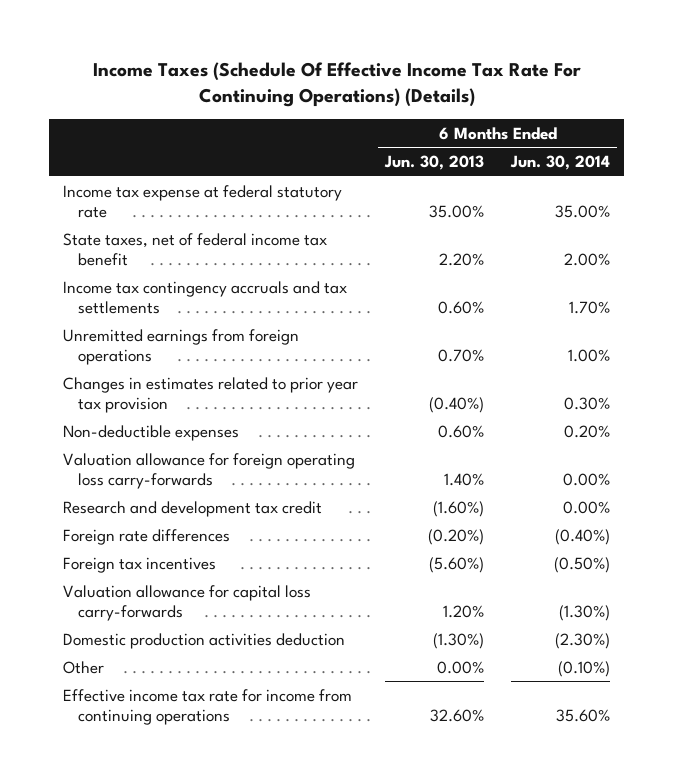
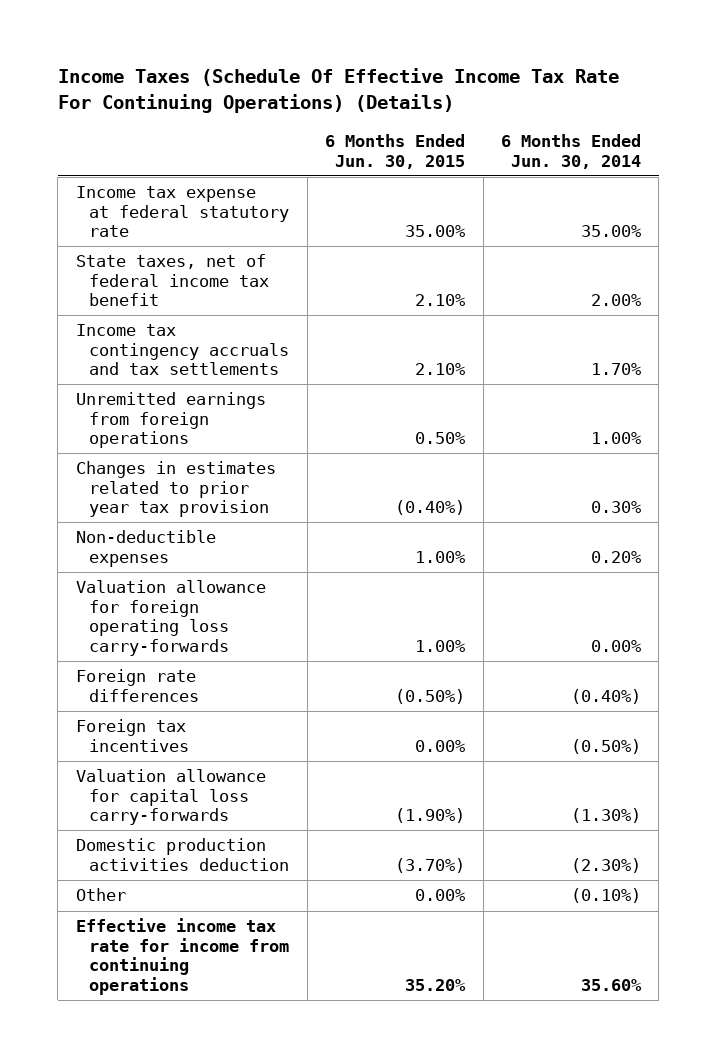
- | 6 Months Ended Jun. 30, 2013 | 6 Months Ended Jun. 30, 2014
+ | 6 Months Ended Jun. 30, 2015 | 6 Months Ended Jun. 30, 2014
- Research and development tax credit | (1.60%) | 0.00%

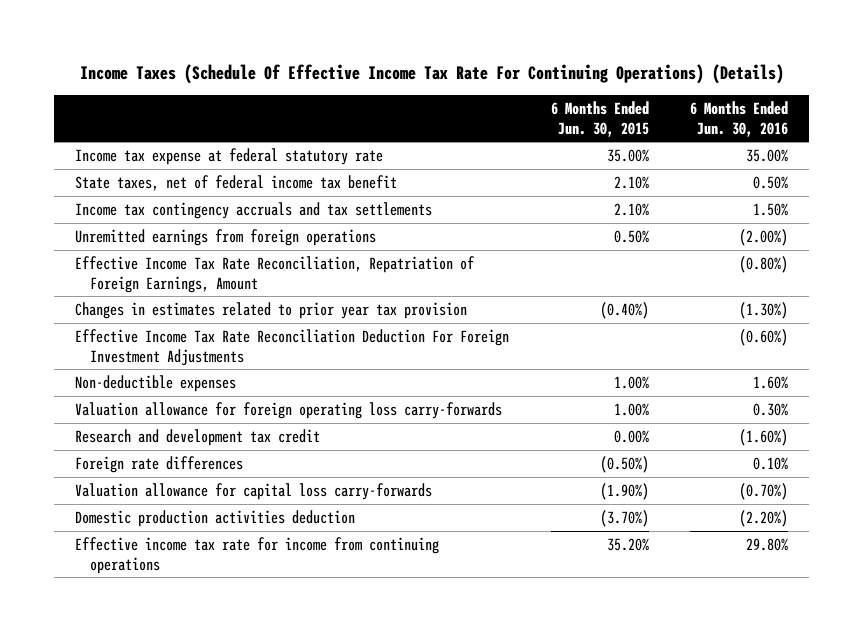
- | 6 Months Ended Jun. 30, 2015 | 6 Months Ended Jun. 30, 2014
+ | 6 Months Ended Jun. 30, 2015 | 6 Months Ended Jun. 30, 2016
+ Effective Income Tax Rate Reconciliation, Repatriation of Foreign Earnings, Amount | | (0.80%)
+ Effective Income Tax Rate Reconciliation Deduction For Foreign Investment Adjustments | | (0.60%)
+ Research and development tax credit | 0.00% | (1.60%)
- Foreign tax incentives | 0.00% | (0.50%)
- Other | 0.00% | (0.10%)

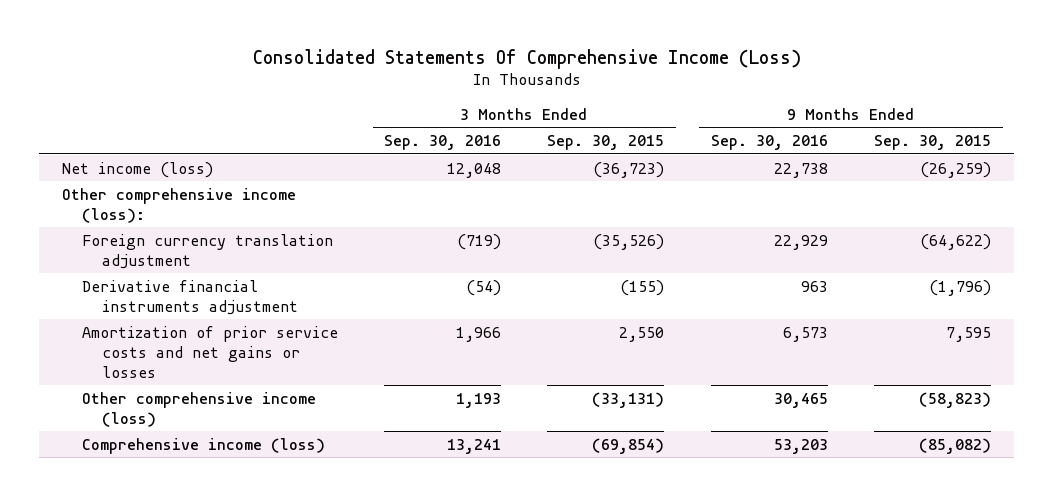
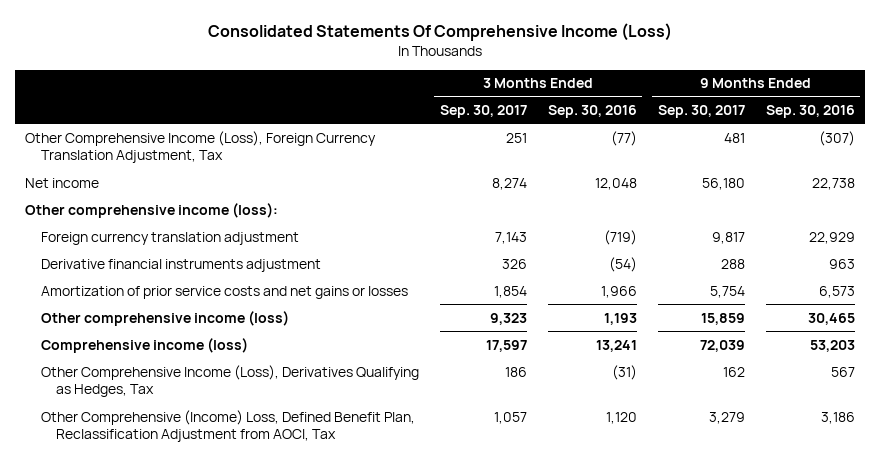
- | 3 Months Ended Sep. 30, 2016 | 3 Months Ended Sep. 30, 2015 | 9 Months Ended Sep. 30, 2016 | 9 Months Ended Sep. 30, 2015
+ | 3 Months Ended Sep. 30, 2017 | 3 Months Ended Sep. 30, 2016 | 9 Months Ended Sep. 30, 2017 | 9 Months Ended Sep. 30, 2016
- Net income (loss) | 12,048 | (36,723) | 22,738 | (26,259)
+ Other Comprehensive Income (Loss), Foreign Currency Translation Adjustment, Tax | 251 | (77) | 481 | (307)
+ Net income | 8,274 | 12,048 | 56,180 | 22,738
+ Other Comprehensive Income (Loss), Derivatives Qualifying as Hedges, Tax | 186 | (31) | 162 | 567
+ Other Comprehensive (Income) Loss, Defined Benefit Plan, Reclassification Adjustment from AOCI, Tax | 1,057 | 1,120 | 3,279 | 3,186

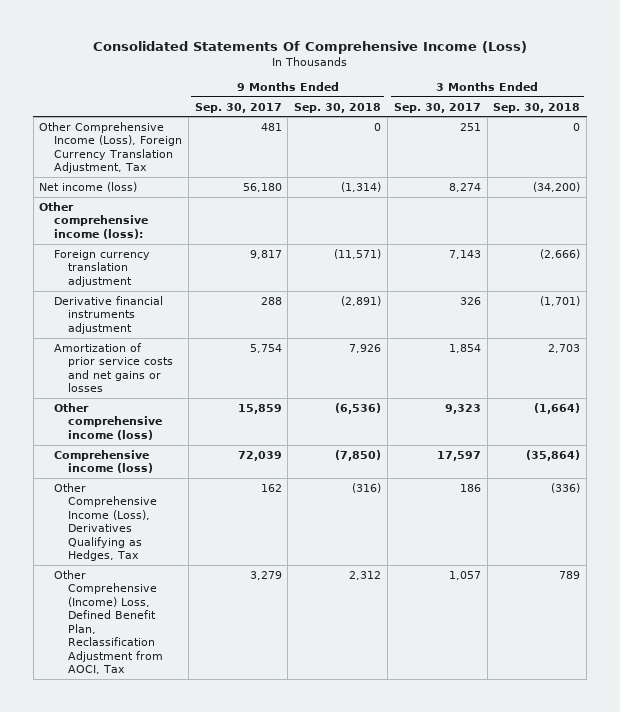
- | 3 Months Ended Sep. 30, 2017 | 3 Months Ended Sep. 30, 2016 | 9 Months Ended Sep. 30, 2017 | 9 Months Ended Sep. 30, 2016
+ | 9 Months Ended Sep. 30, 2017 | 9 Months Ended Sep. 30, 2018 | 3 Months Ended Sep. 30, 2017 | 3 Months Ended Sep. 30, 2018
- Net income | 8,274 | 12,048 | 56,180 | 22,738
+ Net income (loss) | 56,180 | (1,314) | 8,274 | (34,200)

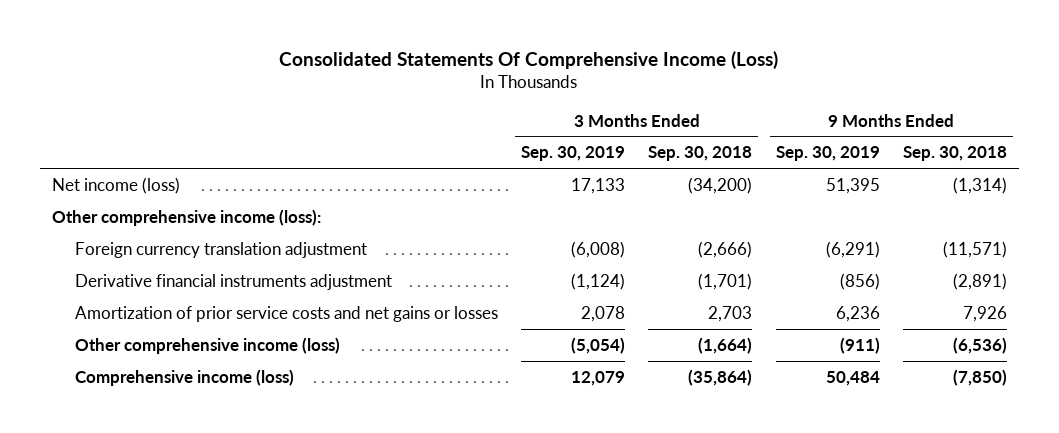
- | 9 Months Ended Sep. 30, 2017 | 9 Months Ended Sep. 30, 2018 | 3 Months Ended Sep. 30, 2017 | 3 Months Ended Sep. 30, 2018
+ | 3 Months Ended Sep. 30, 2019 | 3 Months Ended Sep. 30, 2018 | 9 Months Ended Sep. 30, 2019 | 9 Months Ended Sep. 30, 2018
- Other Comprehensive Income (Loss), Foreign Currency Translation Adjustment, Tax | 481 | 0 | 251 | 0
- Other Comprehensive Income (Loss), Derivatives Qualifying as Hedges, Tax | 162 | (316) | 186 | (336)
- Other Comprehensive (Income) Loss, Defined Benefit Plan, Reclassification Adjustment from AOCI, Tax | 3,279 | 2,312 | 1,057 | 789

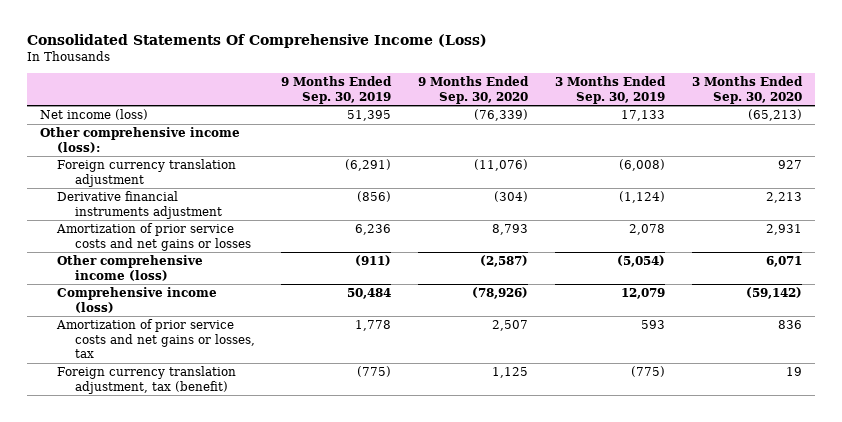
- | 3 Months Ended Sep. 30, 2019 | 3 Months Ended Sep. 30, 2018 | 9 Months Ended Sep. 30, 2019 | 9 Months Ended Sep. 30, 2018
+ | 9 Months Ended Sep. 30, 2019 | 9 Months Ended Sep. 30, 2020 | 3 Months Ended Sep. 30, 2019 | 3 Months Ended Sep. 30, 2020
+ Amortization of prior service costs and net gains or losses, tax | 1,778 | 2,507 | 593 | 836
+ Foreign currency translation adjustment, tax (benefit) | (775) | 1,125 | (775) | 19

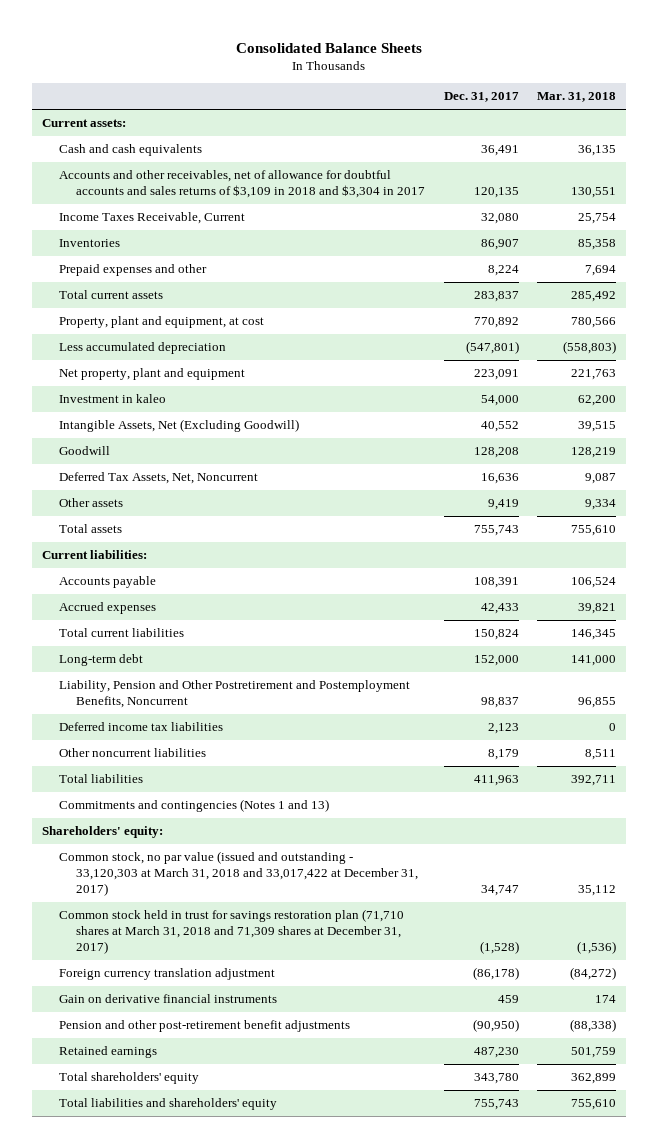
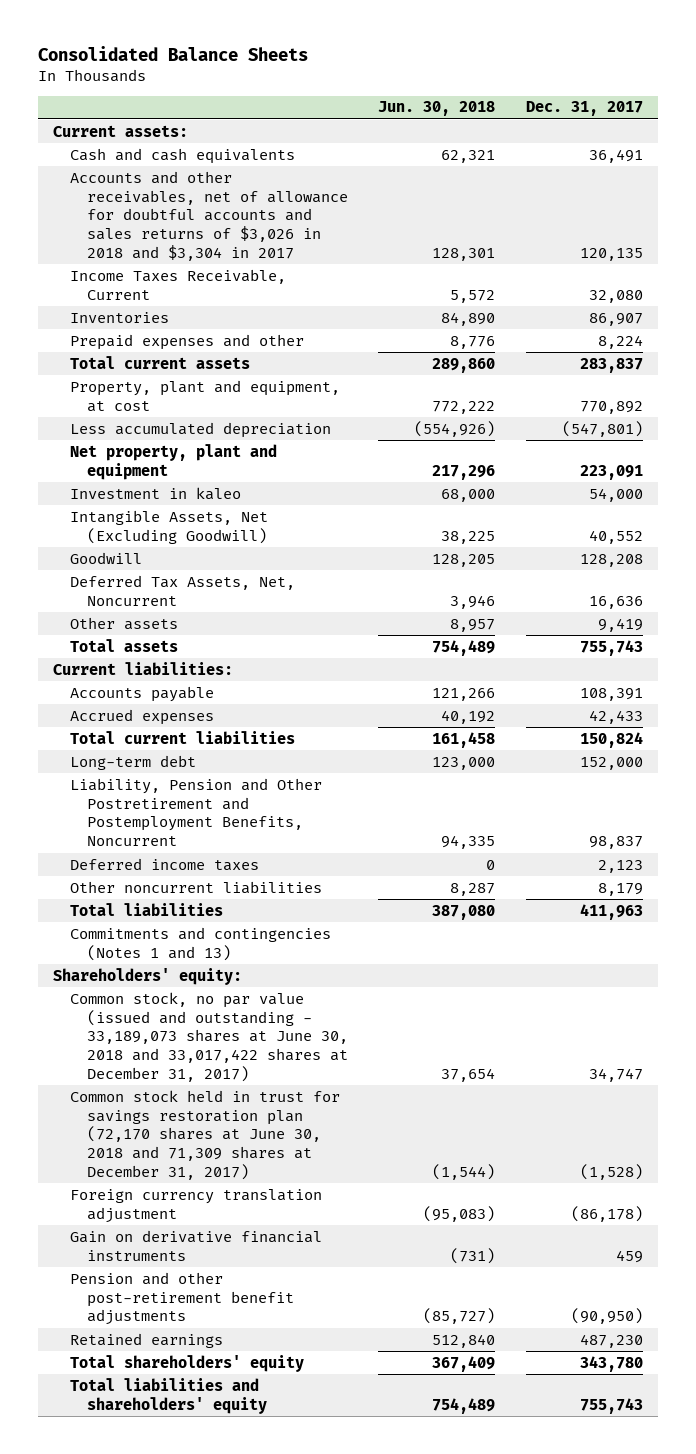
- | Dec. 31, 2017 | Mar. 31, 2018
+ | Jun. 30, 2018 | Dec. 31, 2017
- Accounts and other receivables, net of allowance for doubtful accounts and sales returns of $3,109 in 2018 and $3,304 in 2017 | 120,135 | 130,551
+ Accounts and other receivables, net of allowance for doubtful accounts and sales returns of $3,026 in 2018 and $3,304 in 2017 | 128,301 | 120,135
- Deferred income tax liabilities | 2,123 | 0
+ Deferred income taxes | 0 | 2,123
- Common stock, no par value (issued and outstanding - 33,120,303 at March 31, 2018 and 33,017,422 at December 31, 2017) | 34,747 | 35,112
- Common stock held in trust for savings restoration plan (71,710 shares at March 31, 2018 and 71,309 shares at December 31, 2017) | (1,528) | (1,536)
+ Common stock, no par value (issued and outstanding - 33,189,073 shares at June 30, 2018 and 33,017,422 shares at December 31, 2017) | 37,654 | 34,747
+ Common stock held in trust for savings restoration plan (72,170 shares at June 30, 2018 and 71,309 shares at December 31, 2017) | (1,544) | (1,528)

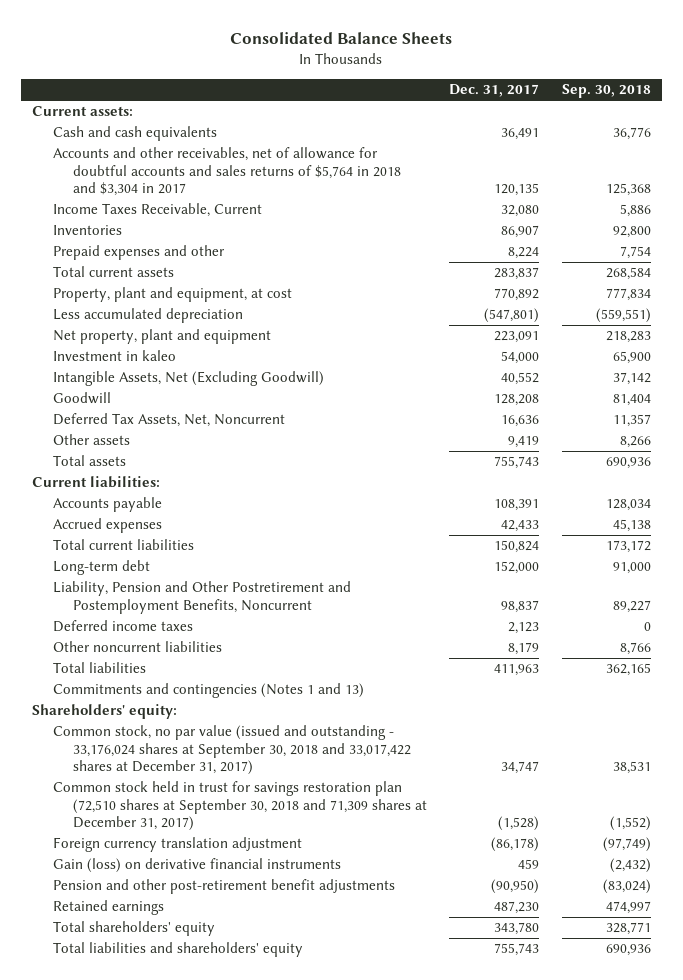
- | Jun. 30, 2018 | Dec. 31, 2017
+ | Dec. 31, 2017 | Sep. 30, 2018
- Accounts and other receivables, net of allowance for doubtful accounts and sales returns of $3,026 in 2018 and $3,304 in 2017 | 128,301 | 120,135
+ Accounts and other receivables, net of allowance for doubtful accounts and sales returns of $5,764 in 2018 and $3,304 in 2017 | 120,135 | 125,368
- Common stock, no par value (issued and outstanding - 33,189,073 shares at June 30, 2018 and 33,017,422 shares at December 31, 2017) | 37,654 | 34,747
- Common stock held in trust for savings restoration plan (72,170 shares at June 30, 2018 and 71,309 shares at December 31, 2017) | (1,544) | (1,528)
+ Common stock, no par value (issued and outstanding - 33,176,024 shares at September 30, 2018 and 33,017,422 shares at December 31, 2017) | 34,747 | 38,531
+ Common stock held in trust for savings restoration plan (72,510 shares at September 30, 2018 and 71,309 shares at December 31, 2017) | (1,528) | (1,552)
- Gain on derivative financial instruments | (731) | 459
+ Gain (loss) on derivative financial instruments | 459 | (2,432)

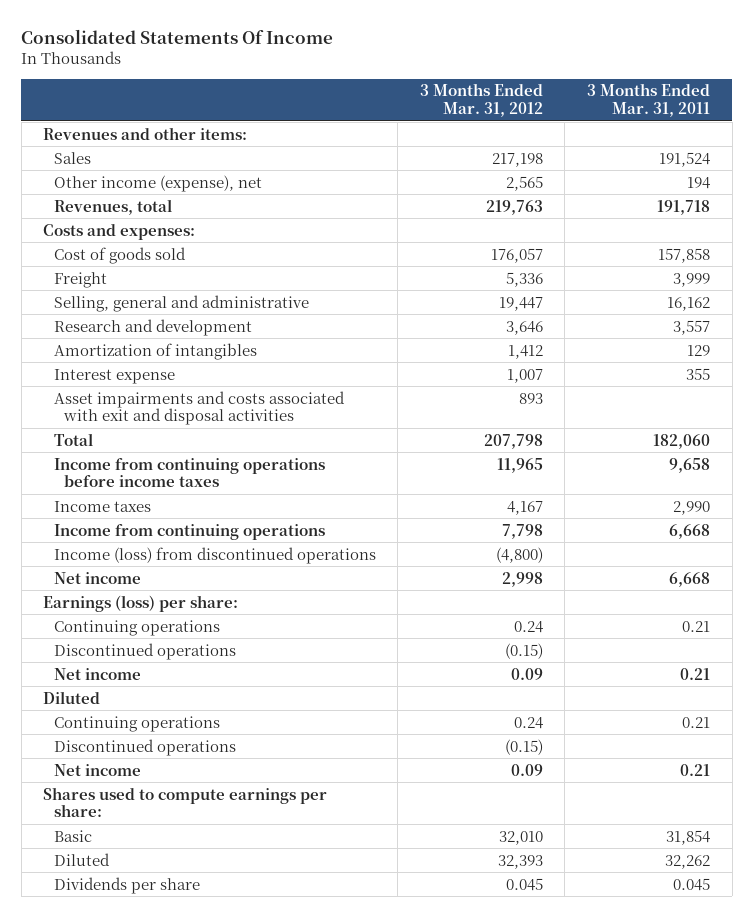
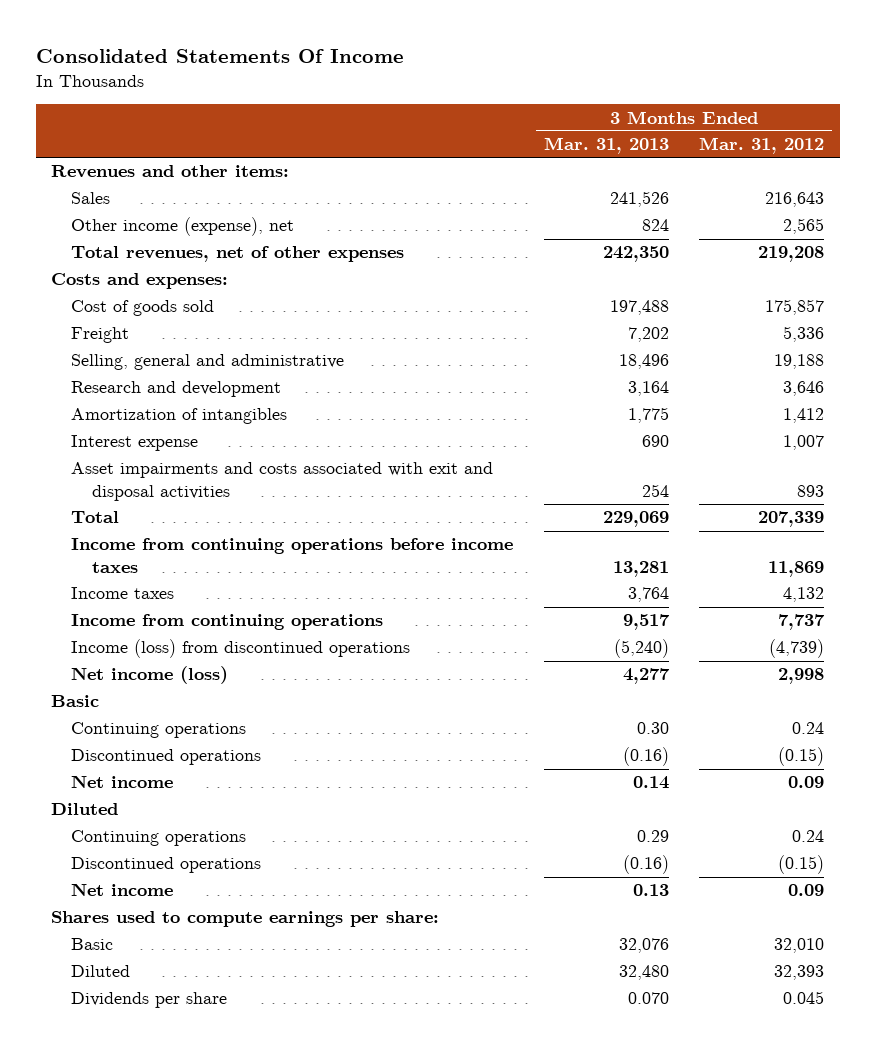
- | 3 Months Ended Mar. 31, 2012 | 3 Months Ended Mar. 31, 2011
+ | 3 Months Ended Mar. 31, 2013 | 3 Months Ended Mar. 31, 2012
- Sales | 217,198 | 191,524
+ Sales | 241,526 | 216,643
- Revenues, total | 219,763 | 191,718
+ Total revenues, net of other expenses | 242,350 | 219,208
- Cost of goods sold | 176,057 | 157,858
+ Cost of goods sold | 197,488 | 175,857
- Selling, general and administrative | 19,447 | 16,162
+ Selling, general and administrative | 18,496 | 19,188
- Total | 207,798 | 182,060
- Income from continuing operations before income taxes | 11,965 | 9,658
- Income taxes | 4,167 | 2,990
- Income from continuing operations | 7,798 | 6,668
- Income (loss) from discontinued operations | (4,800) |
- Net income | 2,998 | 6,668
- Earnings (loss) per share:
+ Total | 229,069 | 207,339
+ Income from continuing operations before income taxes | 13,281 | 11,869
+ Income taxes | 3,764 | 4,132
+ Income from continuing operations | 9,517 | 7,737
+ Income (loss) from discontinued operations | (5,240) | (4,739)
+ Net income (loss) | 4,277 | 2,998
+ Basic

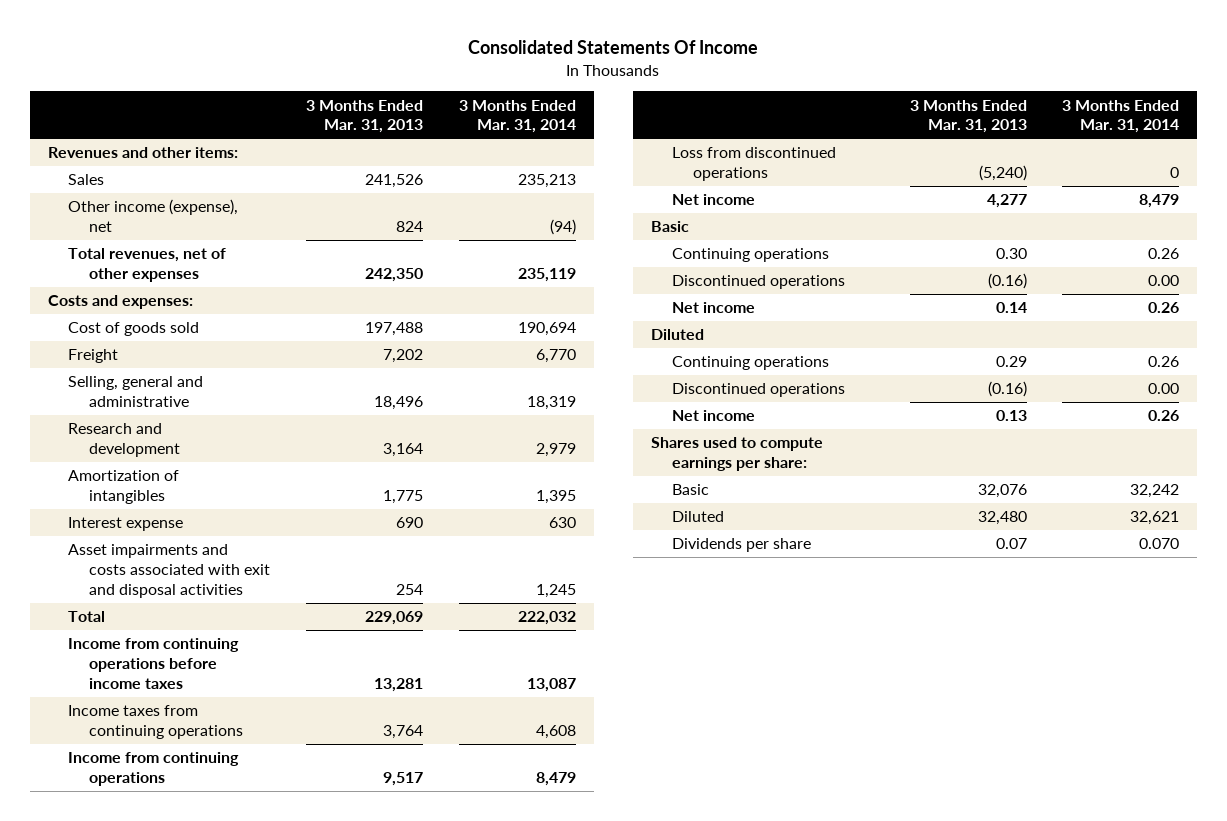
- | 3 Months Ended Mar. 31, 2013 | 3 Months Ended Mar. 31, 2012
+ | 3 Months Ended Mar. 31, 2013 | 3 Months Ended Mar. 31, 2014
- Income taxes | 3,764 | 4,132
+ Income taxes from continuing operations | 3,764 | 4,608
- Income (loss) from discontinued operations | (5,240) | (4,739)
- Net income (loss) | 4,277 | 2,998
+ Loss from discontinued operations | (5,240) | 0
+ Net income | 4,277 | 8,479
- Dividends per share | 0.070 | 0.045
+ Dividends per share | 0.07 | 0.070

